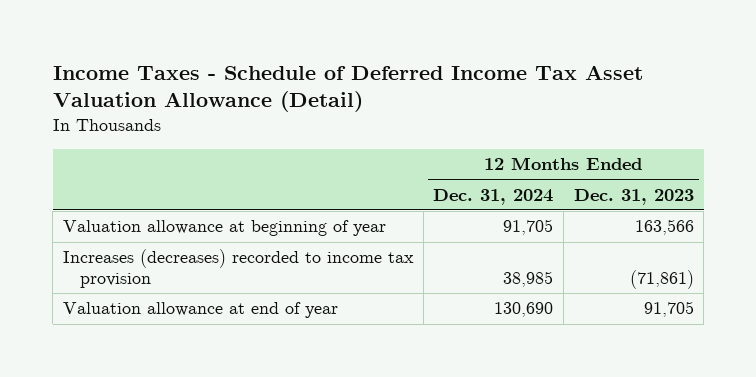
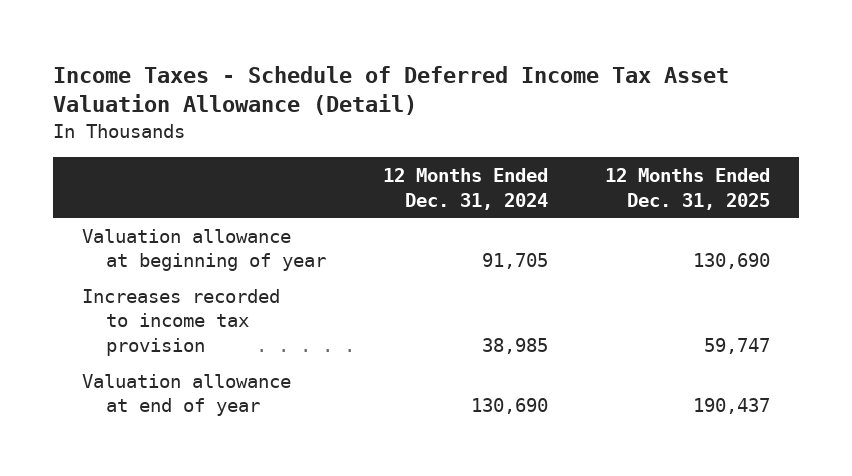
- | 12 Months Ended Dec. 31, 2024 | 12 Months Ended Dec. 31, 2023
+ | 12 Months Ended Dec. 31, 2024 | 12 Months Ended Dec. 31, 2025
- Increases (decreases) recorded to income tax provision | 38,985 | (71,861)
+ Increases recorded to income tax provision | 38,985 | 59,747

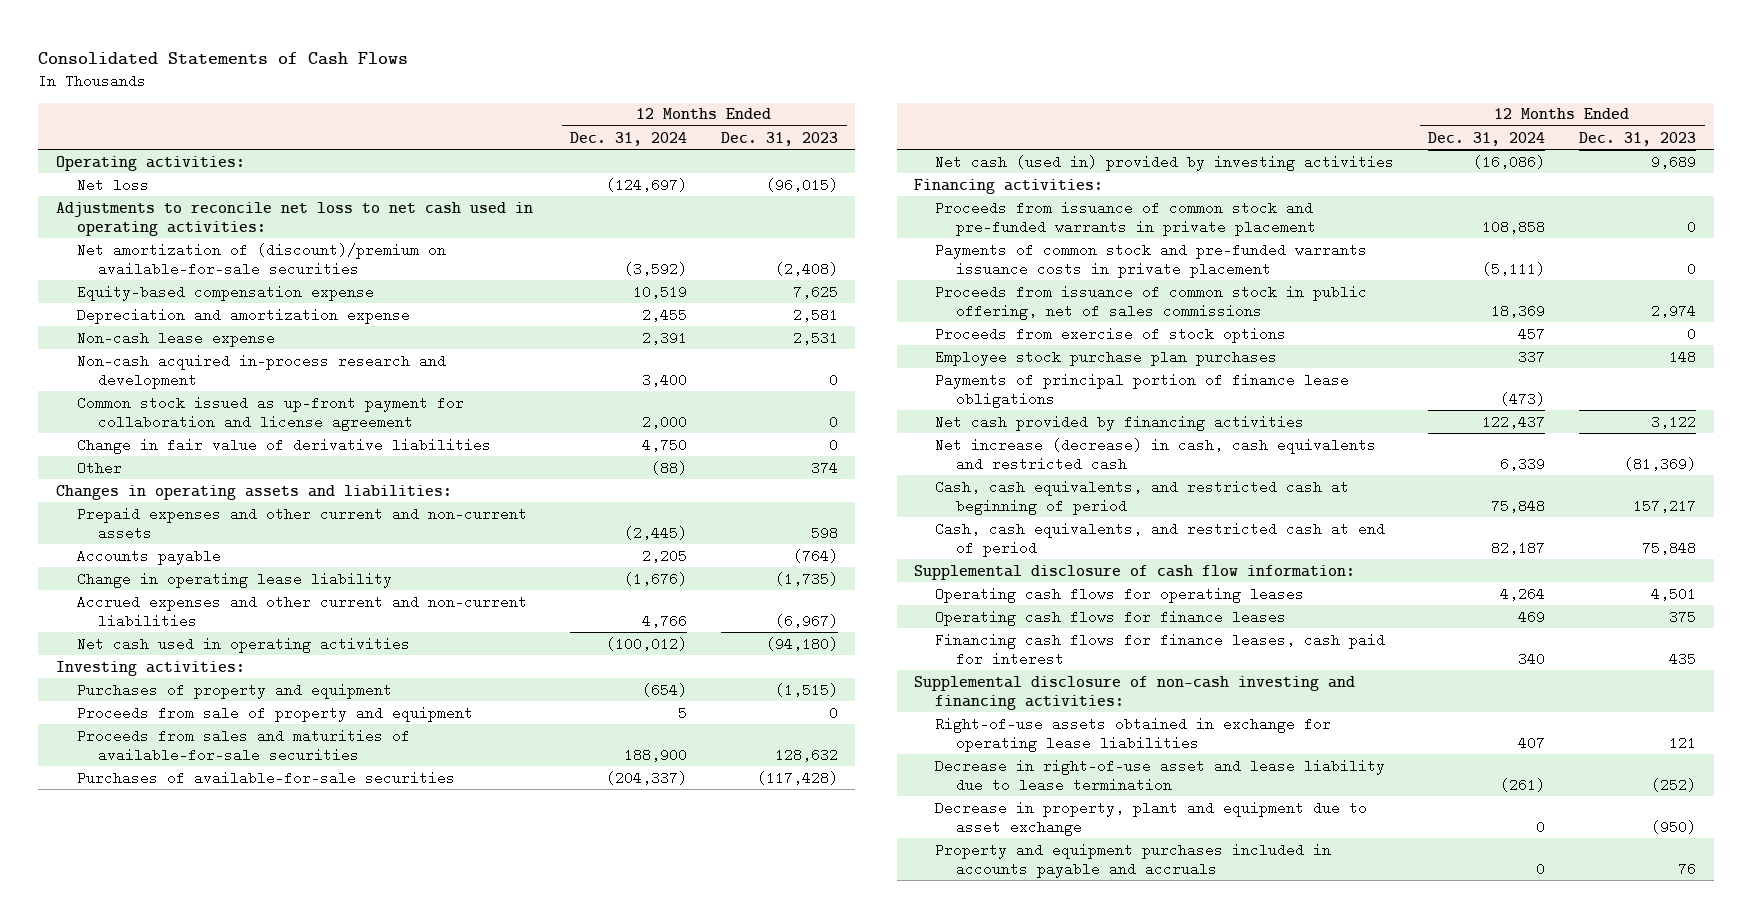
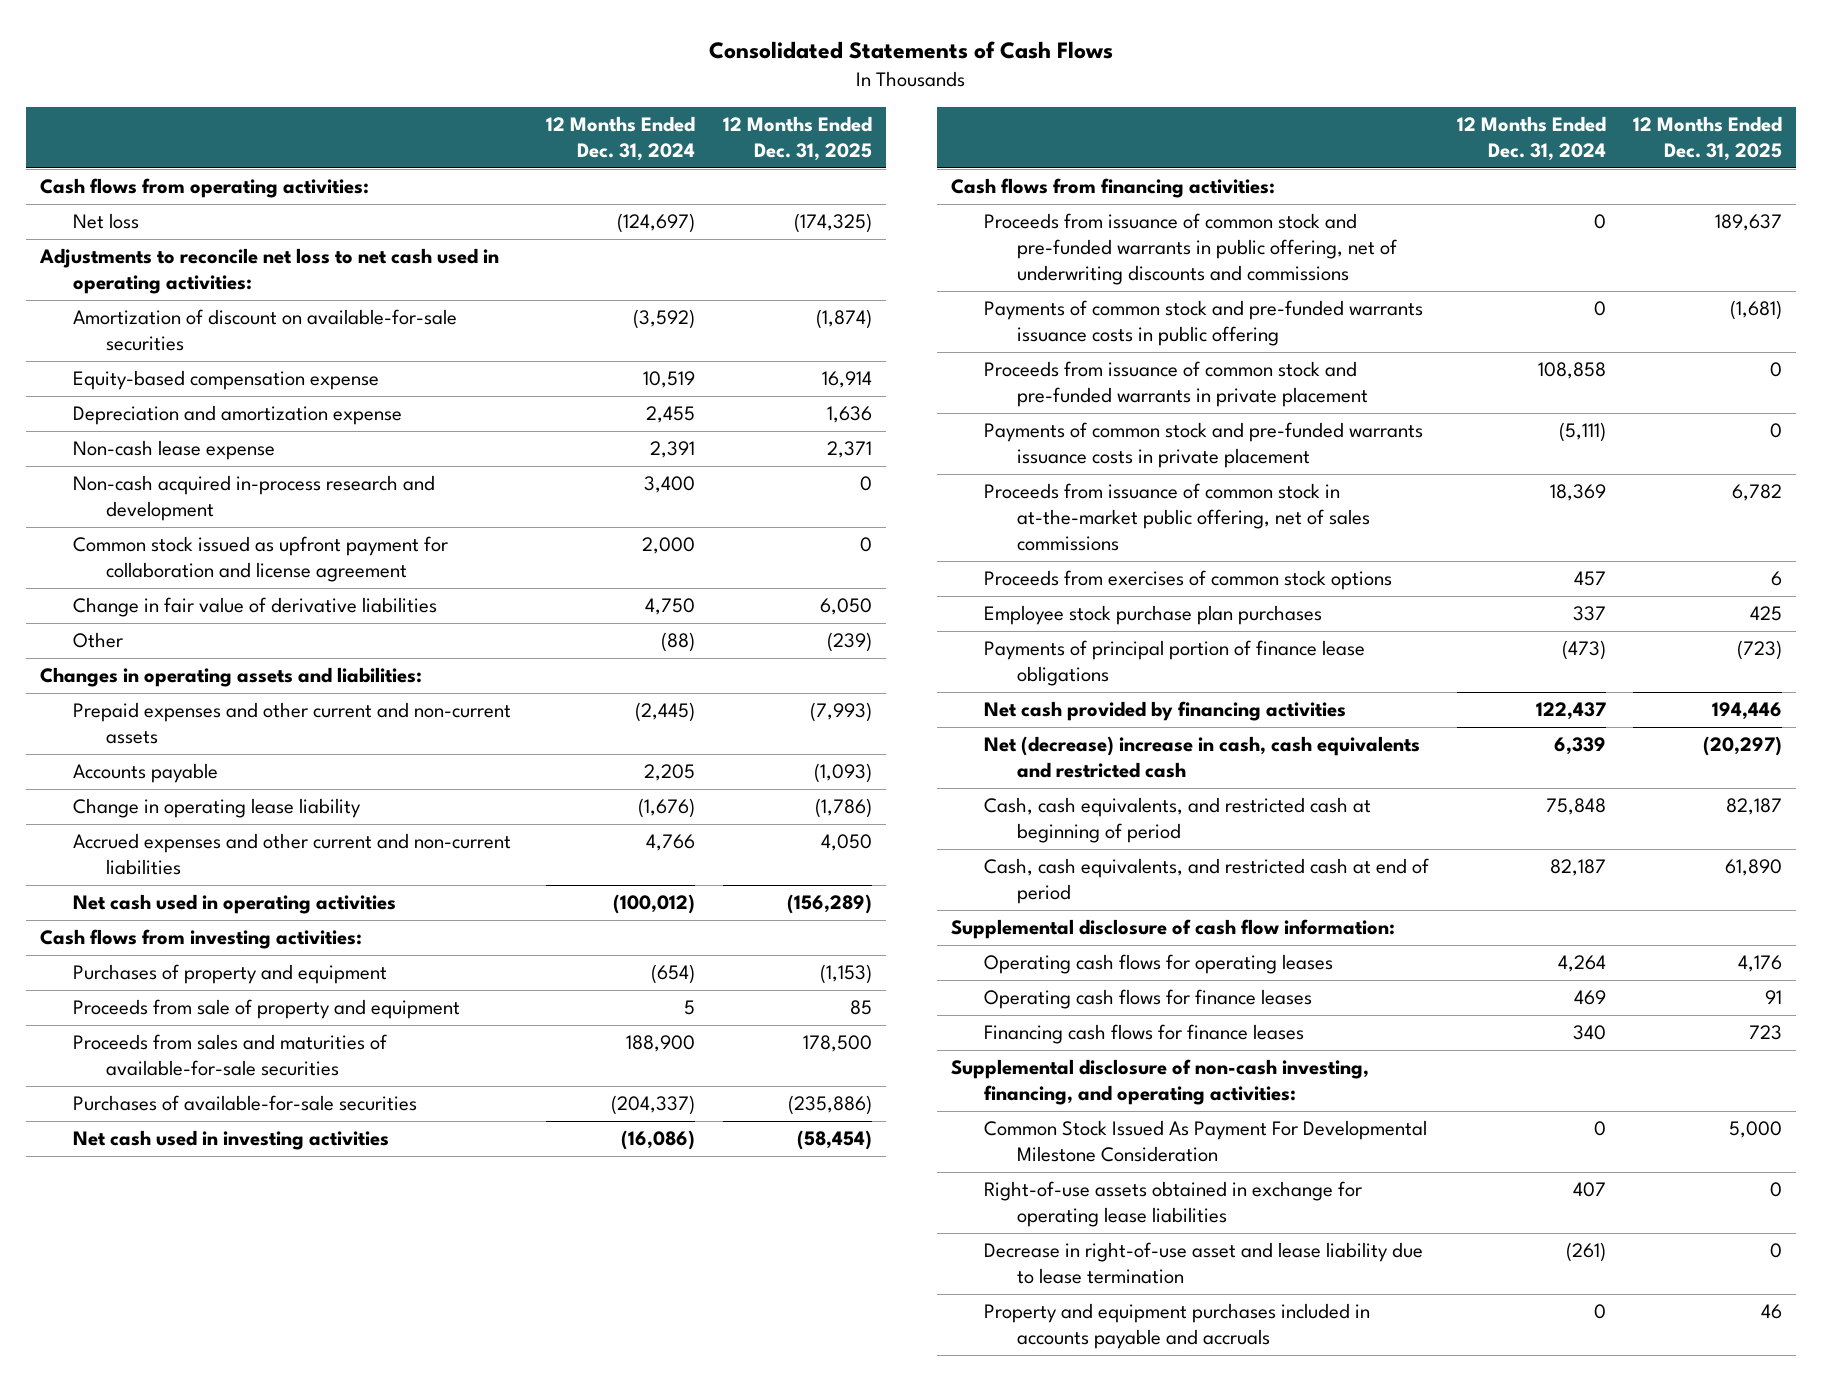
- | 12 Months Ended Dec. 31, 2024 | 12 Months Ended Dec. 31, 2023
+ | 12 Months Ended Dec. 31, 2024 | 12 Months Ended Dec. 31, 2025
- Operating activities:
+ Cash flows from operating activities:
- Net amortization of (discount)/premium on available-for-sale securities | (3,592) | (2,408)
+ Amortization of discount on available-for-sale securities | (3,592) | (1,874)
- Common stock issued as up-front payment for collaboration and license agreement | 2,000 | 0
+ Common stock issued as upfront payment for collaboration and license agreement | 2,000 | 0
- Investing activities:
+ Cash flows from investing activities:
- Net cash (used in) provided by investing activities | (16,086) | 9,689
- Financing activities:
+ Net cash used in investing activities | (16,086) | (58,454)
+ Cash flows from financing activities:
+ Proceeds from issuance of common stock and pre-funded warrants in public offering, net of underwriting discounts and commissions | 0 | 189,637
+ Payments of common stock and pre-funded warrants issuance costs in public offering | 0 | (1,681)
- Proceeds from issuance of common stock in public offering, net of sales commissions | 18,369 | 2,974
- Proceeds from exercise of stock options | 457 | 0
+ Proceeds from issuance of common stock in at-the-market public offering, net of sales commissions | 18,369 | 6,782
+ Proceeds from exercises of common stock options | 457 | 6
- Net increase (decrease) in cash, cash equivalents and restricted cash | 6,339 | (81,369)
+ Net (decrease) increase in cash, cash equivalents and restricted cash | 6,339 | (20,297)
- Financing cash flows for finance leases, cash paid for interest | 340 | 435
- Supplemental disclosure of non-cash investing and financing activities:
+ Financing cash flows for finance leases | 340 | 723
+ Supplemental disclosure of non-cash investing, financing, and operating activities:
+ Common Stock Issued As Payment For Developmental Milestone Consideration | 0 | 5,000
- Decrease in property, plant and equipment due to asset exchange | 0 | (950)

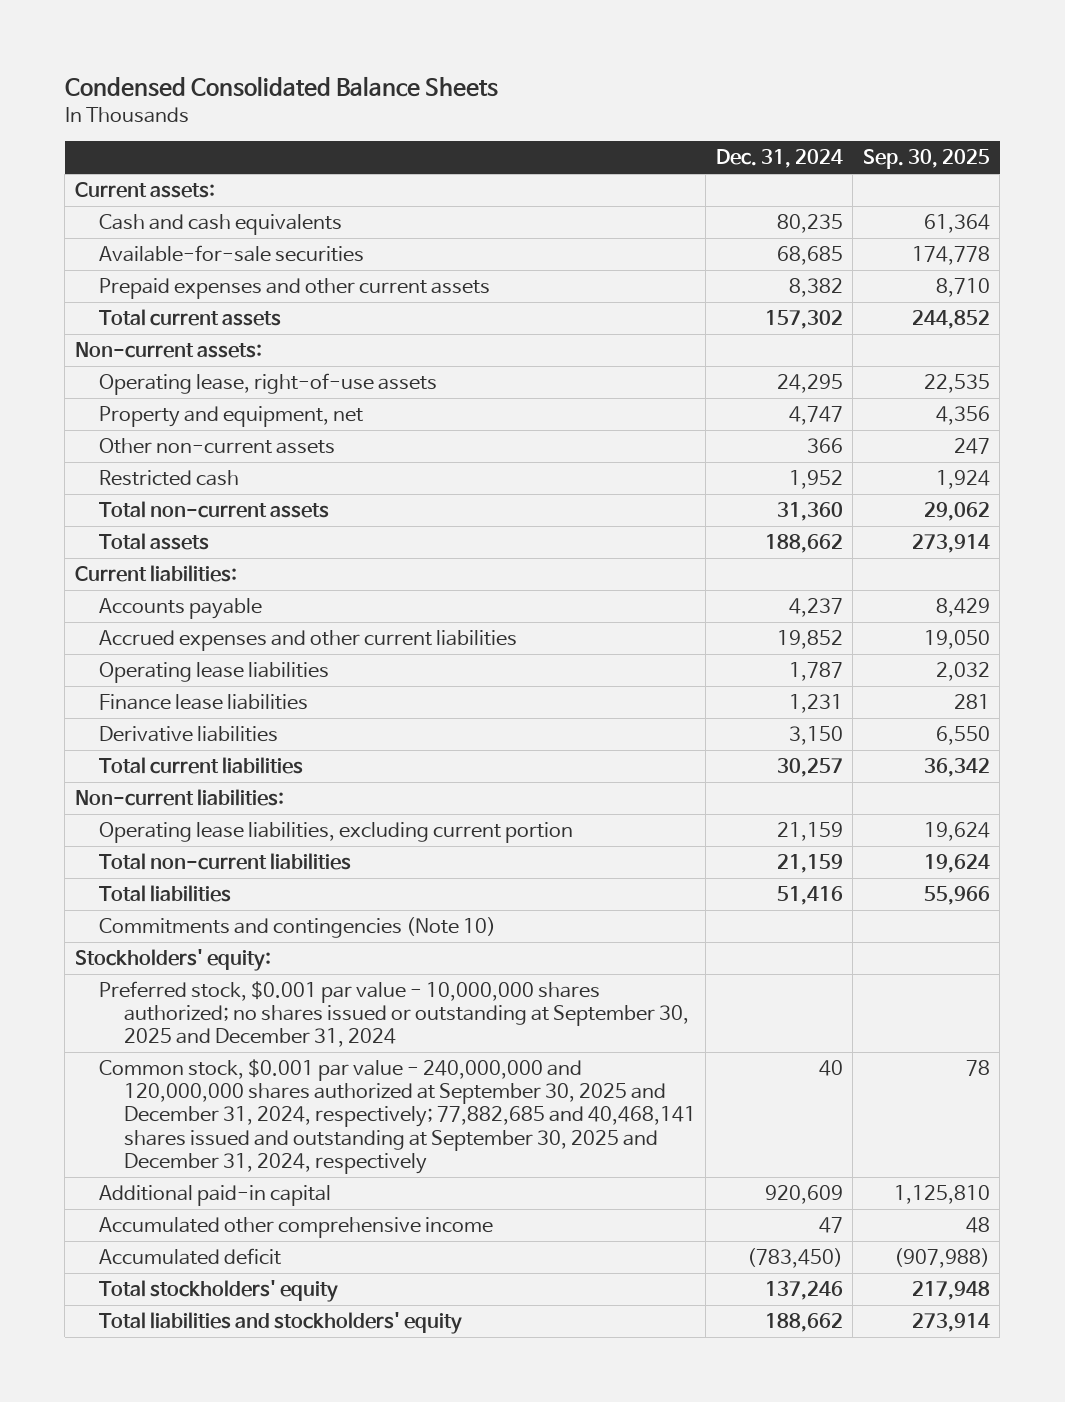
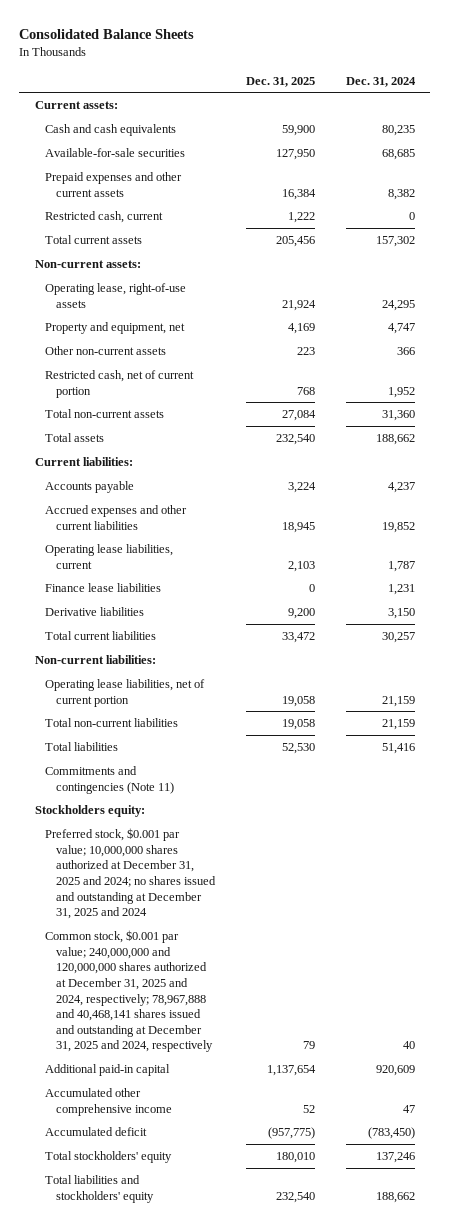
- Condensed Consolidated Balance Sheets
+ Consolidated Balance Sheets
- | Dec. 31, 2024 | Sep. 30, 2025
+ | Dec. 31, 2025 | Dec. 31, 2024
+ Restricted cash, current | 1,222 | 0
- Restricted cash | 1,952 | 1,924
+ Restricted cash, net of current portion | 768 | 1,952
- Operating lease liabilities | 1,787 | 2,032
+ Operating lease liabilities, current | 2,103 | 1,787
- Operating lease liabilities, excluding current portion | 21,159 | 19,624
+ Operating lease liabilities, net of current portion | 19,058 | 21,159
- Commitments and contingencies (Note 10)
- Stockholders' equity:
- Preferred stock, $0.001 par value - 10,000,000 shares authorized; no shares issued or outstanding at September 30, 2025 and December 31, 2024
- Common stock, $0.001 par value - 240,000,000 and 120,000,000 shares authorized at September 30, 2025 and December 31, 2024, respectively; 77,882,685 and 40,468,141 shares issued and outstanding at September 30, 2025 and December 31, 2024, respectively | 40 | 78
+ Commitments and contingencies (Note 11)
+ Stockholders equity:
+ Preferred stock, $0.001 par value; 10,000,000 shares authorized at December 31, 2025 and 2024; no shares issued and outstanding at December 31, 2025 and 2024
+ Common stock, $0.001 par value; 240,000,000 and 120,000,000 shares authorized at December 31, 2025 and 2024, respectively; 78,967,888 and 40,468,141 shares issued and outstanding at December 31, 2025 and 2024, respectively | 79 | 40

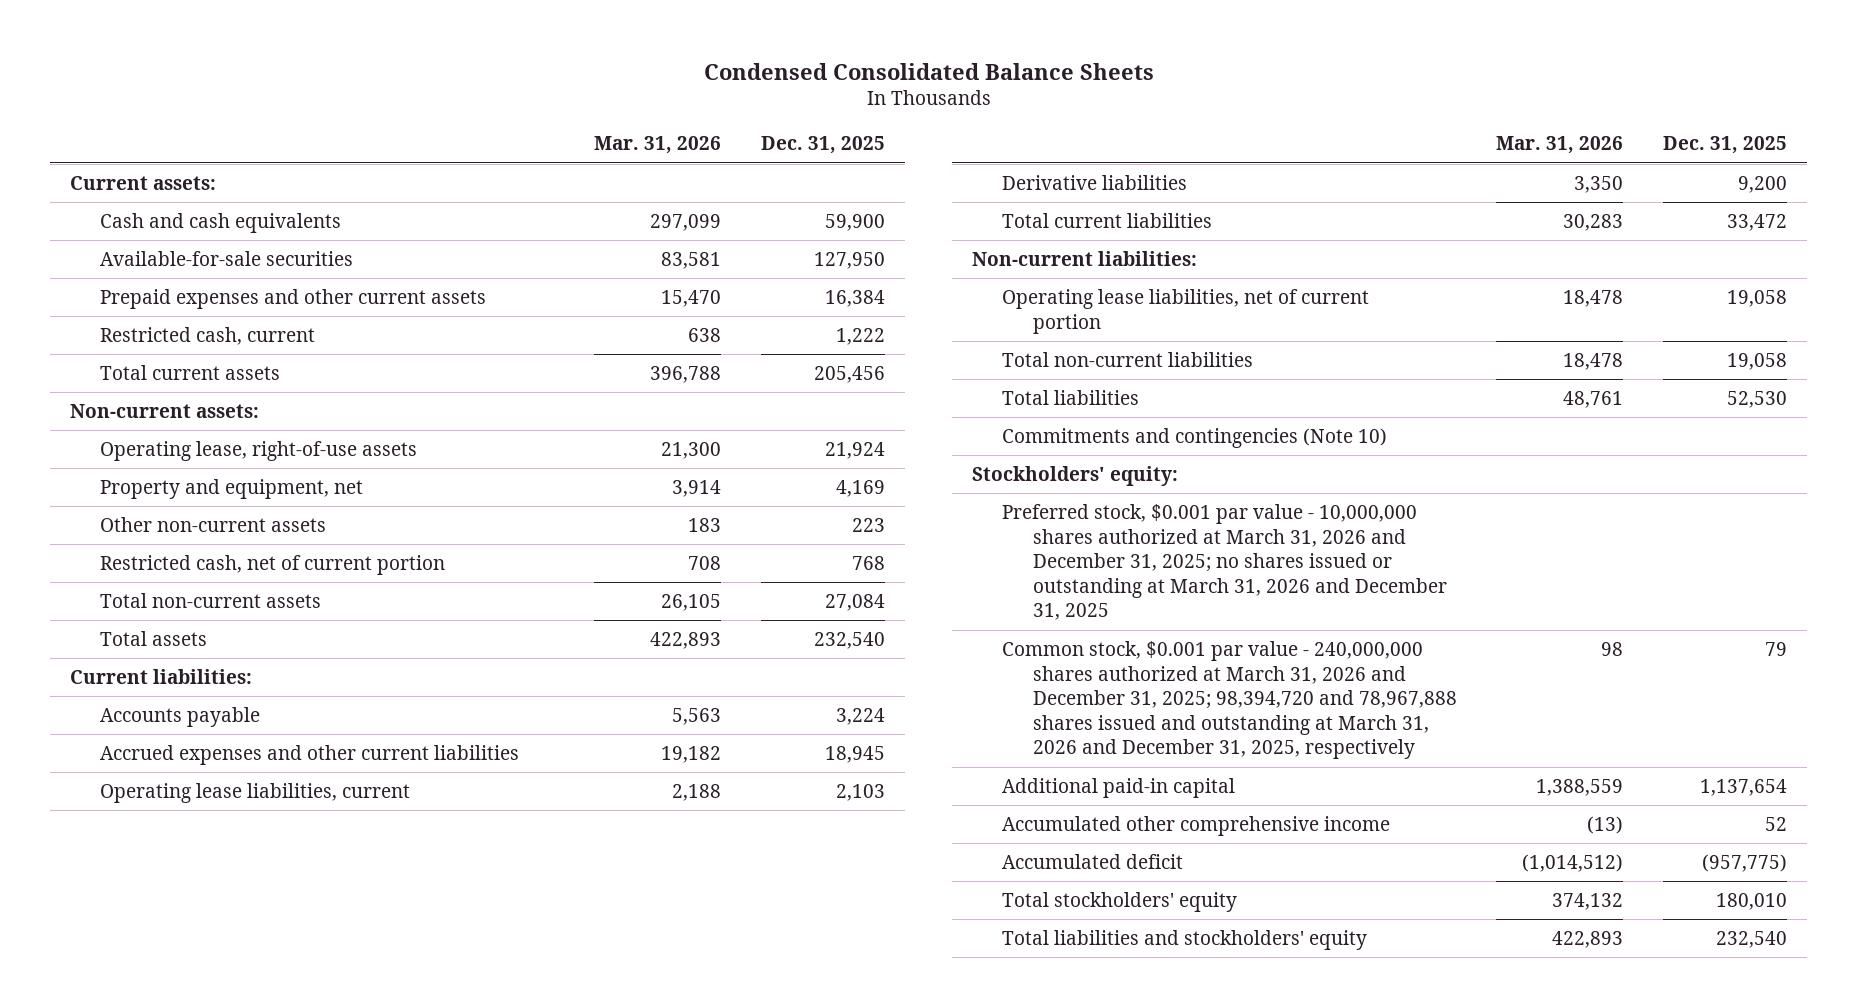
- Consolidated Balance Sheets
+ Condensed Consolidated Balance Sheets
- | Dec. 31, 2025 | Dec. 31, 2024
+ | Mar. 31, 2026 | Dec. 31, 2025
- Finance lease liabilities | 0 | 1,231
- Commitments and contingencies (Note 11)
- Stockholders equity:
- Preferred stock, $0.001 par value; 10,000,000 shares authorized at December 31, 2025 and 2024; no shares issued and outstanding at December 31, 2025 and 2024
- Common stock, $0.001 par value; 240,000,000 and 120,000,000 shares authorized at December 31, 2025 and 2024, respectively; 78,967,888 and 40,468,141 shares issued and outstanding at December 31, 2025 and 2024, respectively | 79 | 40
+ Commitments and contingencies (Note 10)
+ Stockholders' equity:
+ Preferred stock, $0.001 par value - 10,000,000 shares authorized at March 31, 2026 and December 31, 2025; no shares issued or outstanding at March 31, 2026 and December 31, 2025
+ Common stock, $0.001 par value - 240,000,000 shares authorized at March 31, 2026 and December 31, 2025; 98,394,720 and 78,967,888 shares issued and outstanding at March 31, 2026 and December 31, 2025, respectively | 98 | 79

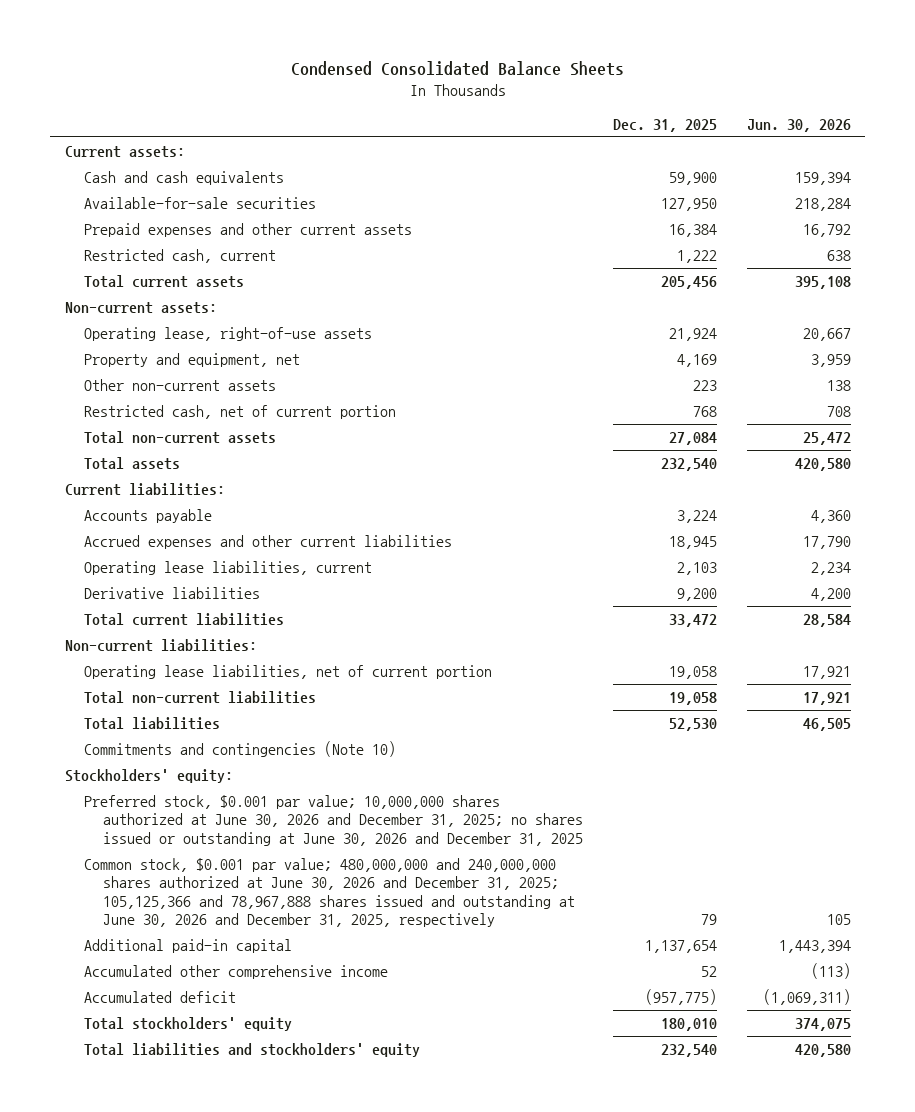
- | Mar. 31, 2026 | Dec. 31, 2025
+ | Dec. 31, 2025 | Jun. 30, 2026
- Preferred stock, $0.001 par value - 10,000,000 shares authorized at March 31, 2026 and December 31, 2025; no shares issued or outstanding at March 31, 2026 and December 31, 2025
- Common stock, $0.001 par value - 240,000,000 shares authorized at March 31, 2026 and December 31, 2025; 98,394,720 and 78,967,888 shares issued and outstanding at March 31, 2026 and December 31, 2025, respectively | 98 | 79
+ Preferred stock, $0.001 par value; 10,000,000 shares authorized at June 30, 2026 and December 31, 2025; no shares issued or outstanding at June 30, 2026 and December 31, 2025
+ Common stock, $0.001 par value; 480,000,000 and 240,000,000 shares authorized at June 30, 2026 and December 31, 2025; 105,125,366 and 78,967,888 shares issued and outstanding at June 30, 2026 and December 31, 2025, respectively | 79 | 105

